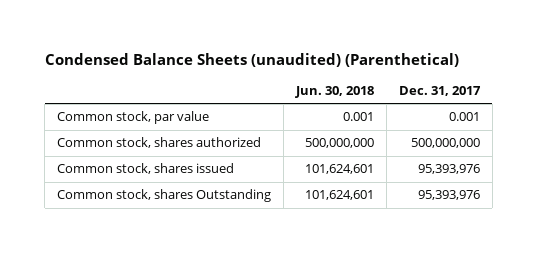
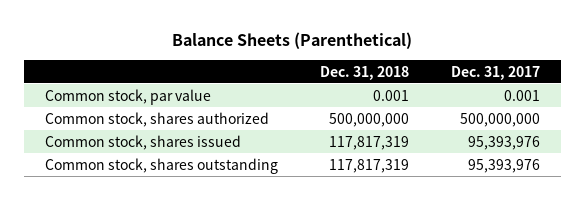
- Condensed Balance Sheets (unaudited) (Parenthetical)
+ Balance Sheets (Parenthetical)
- | Jun. 30, 2018 | Dec. 31, 2017
+ | Dec. 31, 2018 | Dec. 31, 2017
- Common stock, shares Outstanding | 101,624,601 | 95,393,976
+ Common stock, shares outstanding | 117,817,319 | 95,393,976

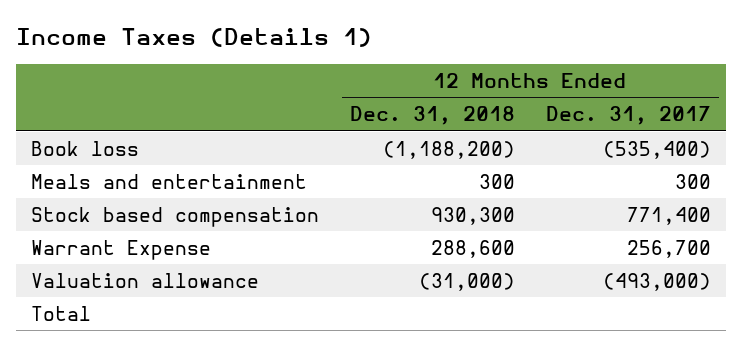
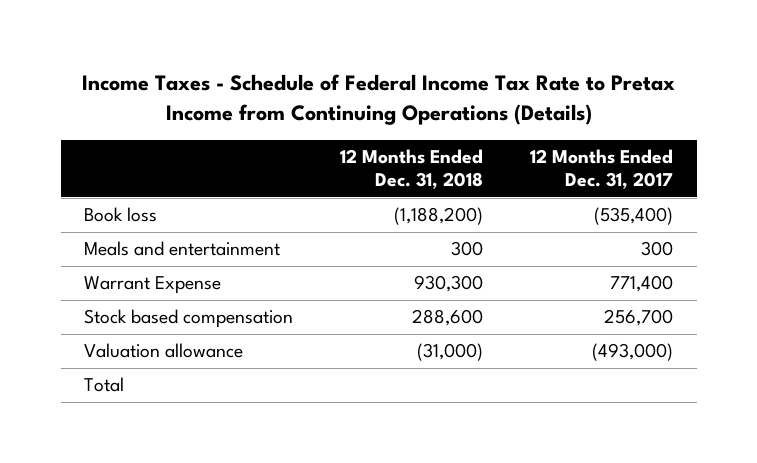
- Income Taxes (Details 1)
+ Income Taxes - Schedule of Federal Income Tax Rate to Pretax Income from Continuing Operations (Details)
- Stock based compensation | 930,300 | 771,400
- Warrant Expense | 288,600 | 256,700
+ Warrant Expense | 930,300 | 771,400
+ Stock based compensation | 288,600 | 256,700

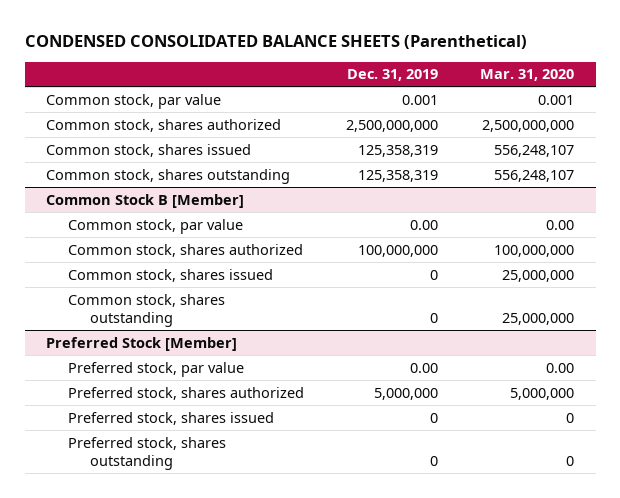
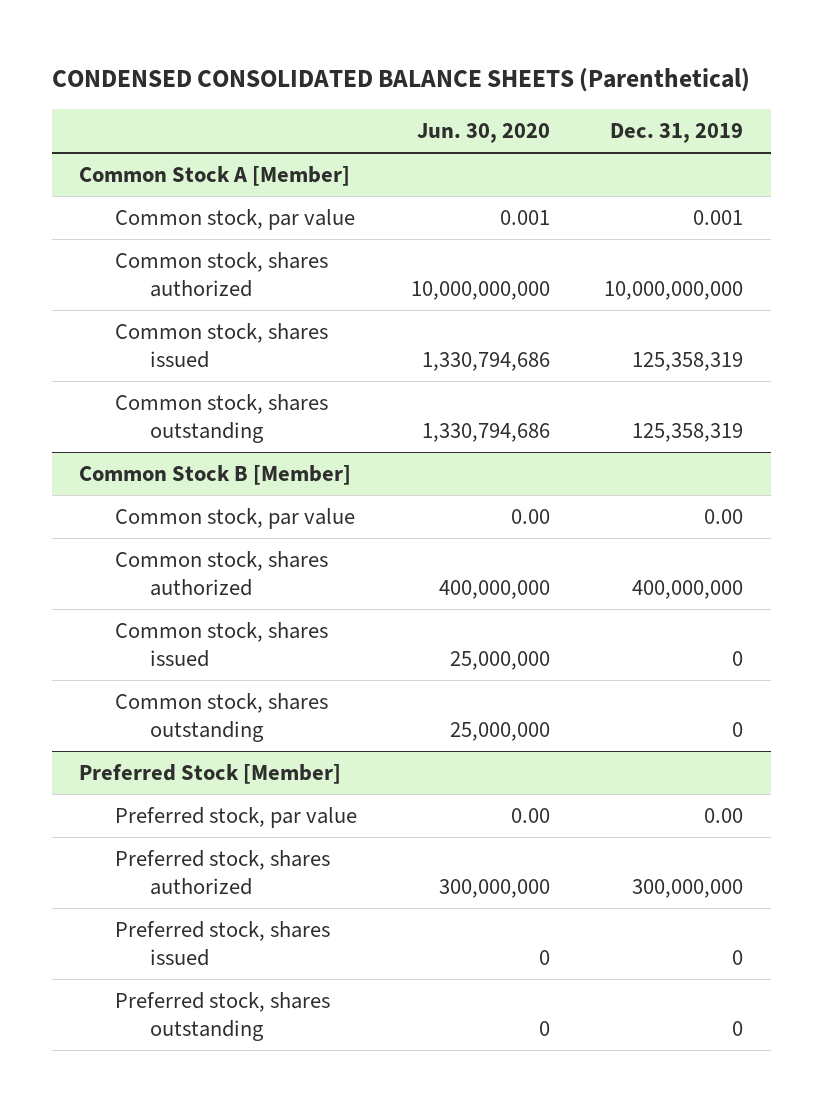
- | Dec. 31, 2019 | Mar. 31, 2020
+ | Jun. 30, 2020 | Dec. 31, 2019
+ Common Stock A [Member]
- Common stock, shares authorized | 2,500,000,000 | 2,500,000,000
+ Common stock, shares authorized | 10,000,000,000 | 10,000,000,000
@ Common Stock B [Member]
- Common stock, shares authorized | 100,000,000 | 100,000,000
+ Common stock, shares authorized | 400,000,000 | 400,000,000
@ Preferred Stock [Member]
- Preferred stock, shares authorized | 5,000,000 | 5,000,000
+ Preferred stock, shares authorized | 300,000,000 | 300,000,000

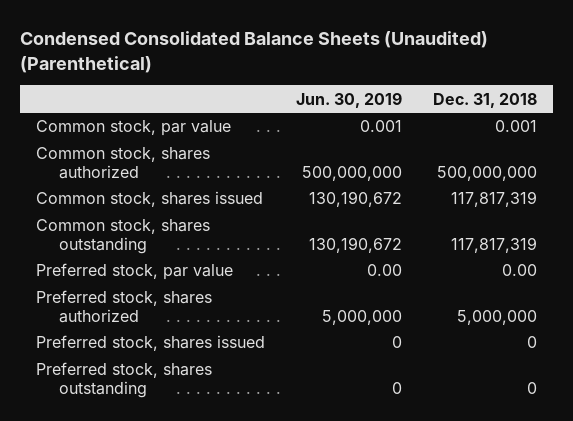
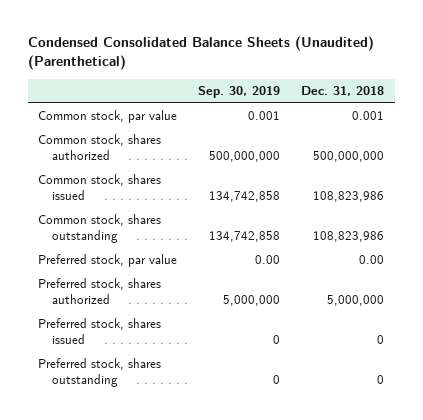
- | Jun. 30, 2019 | Dec. 31, 2018
+ | Sep. 30, 2019 | Dec. 31, 2018
- Common stock, shares issued | 130,190,672 | 117,817,319
- Common stock, shares outstanding | 130,190,672 | 117,817,319
+ Common stock, shares issued | 134,742,858 | 108,823,986
+ Common stock, shares outstanding | 134,742,858 | 108,823,986

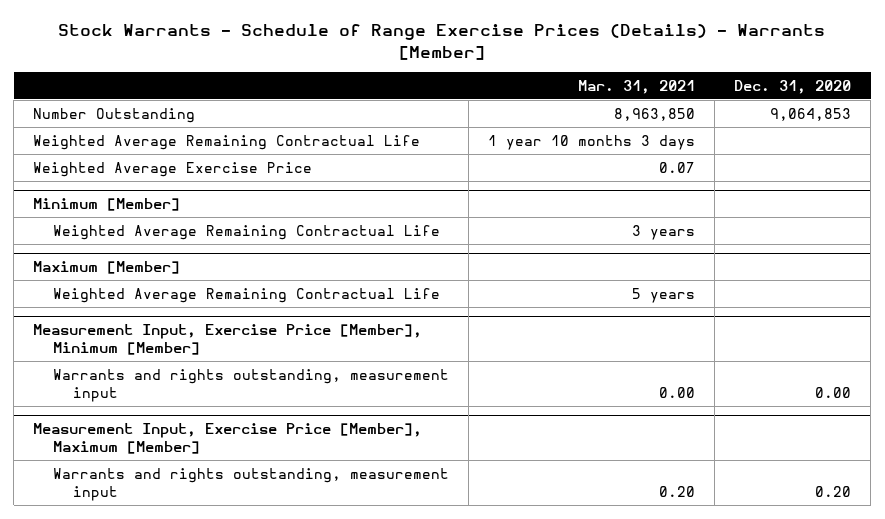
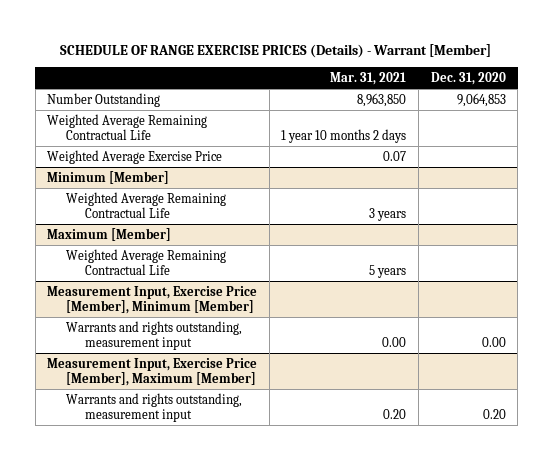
- Stock Warrants - Schedule of Range Exercise Prices (Details) - Warrants [Member]
+ SCHEDULE OF RANGE EXERCISE PRICES (Details) - Warrant [Member]
- Weighted Average Remaining Contractual Life | 1 year 10 months 3 days |
+ Weighted Average Remaining Contractual Life | 1 year 10 months 2 days |

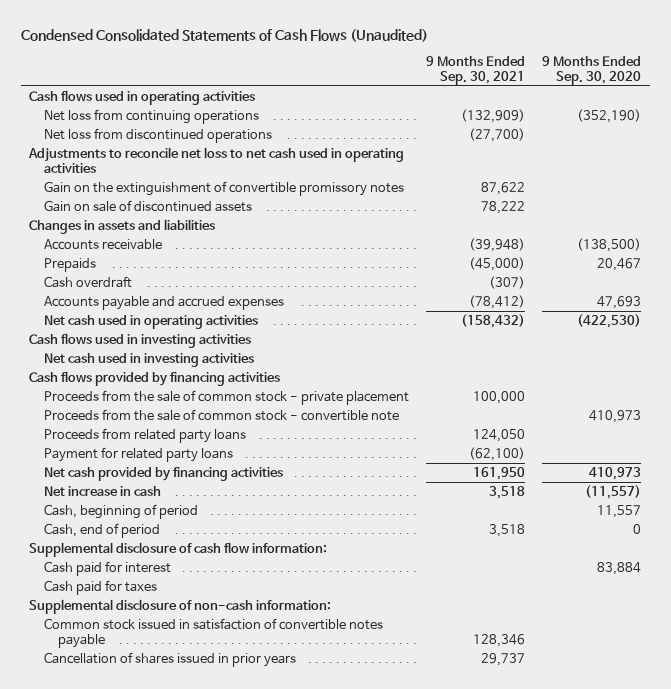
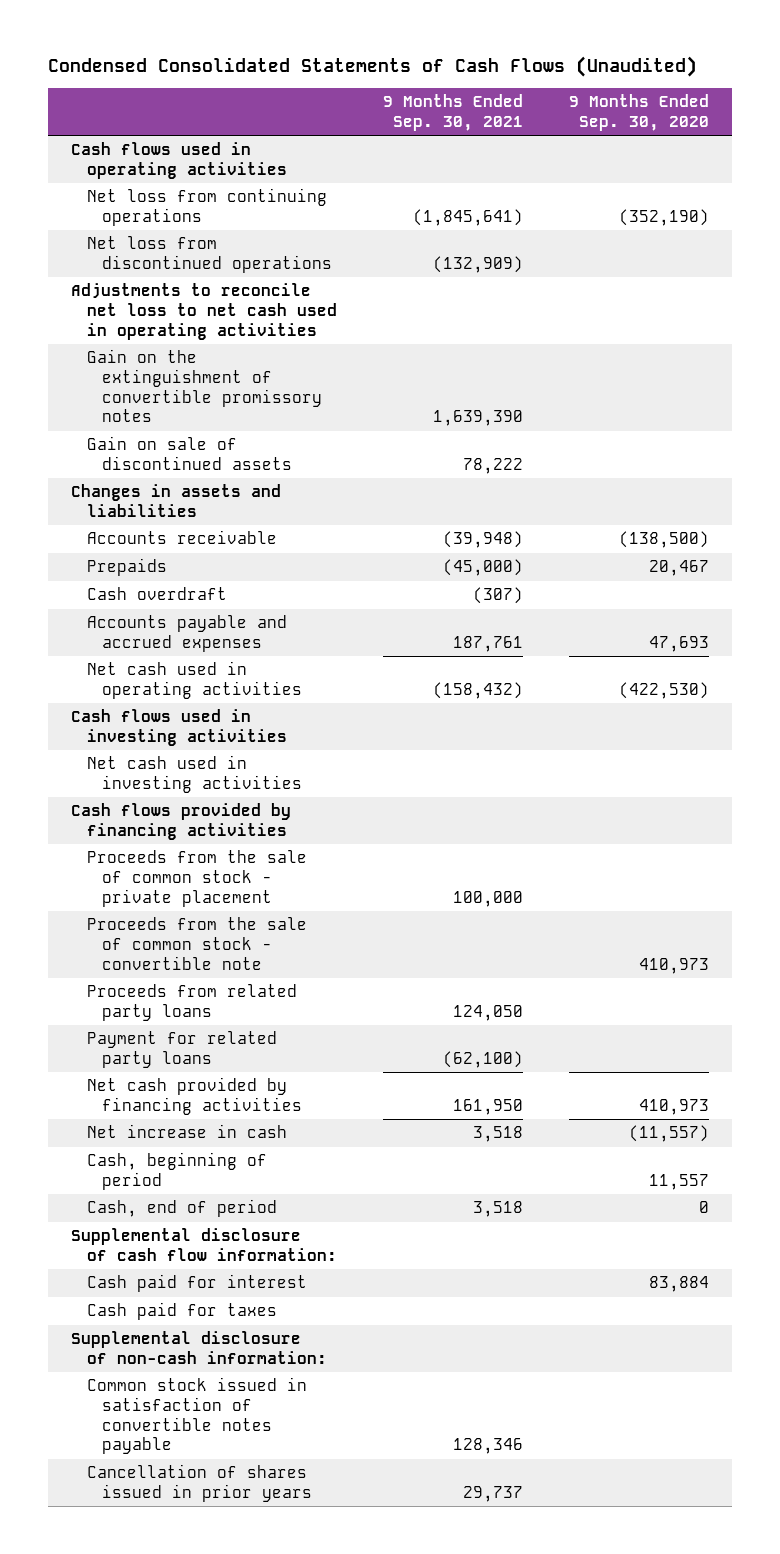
- Net loss from continuing operations | (132,909) | (352,190)
- Net loss from discontinued operations | (27,700) |
+ Net loss from continuing operations | (1,845,641) | (352,190)
+ Net loss from discontinued operations | (132,909) |
- Gain on the extinguishment of convertible promissory notes | 87,622 |
+ Gain on the extinguishment of convertible promissory notes | 1,639,390 |
- Accounts payable and accrued expenses | (78,412) | 47,693
+ Accounts payable and accrued expenses | 187,761 | 47,693

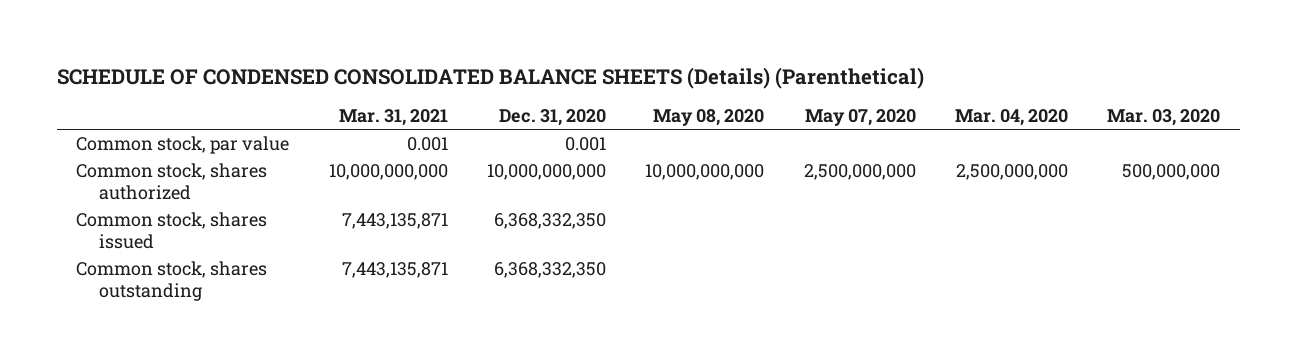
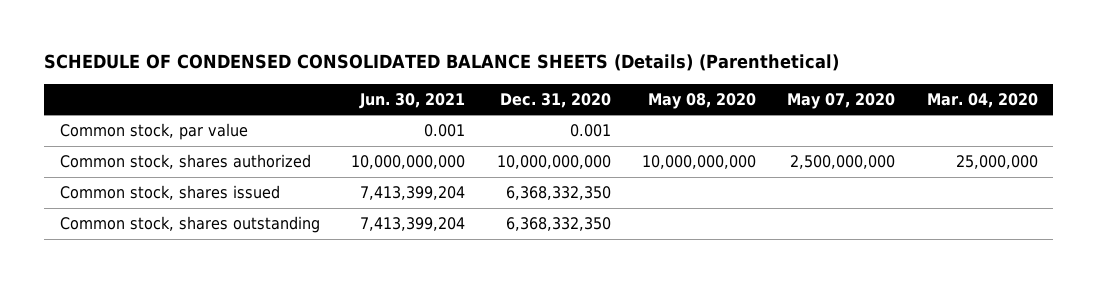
- | Mar. 31, 2021 | Dec. 31, 2020 | May 08, 2020 | May 07, 2020 | Mar. 04, 2020 | Mar. 03, 2020
+ | Jun. 30, 2021 | Dec. 31, 2020 | May 08, 2020 | May 07, 2020 | Mar. 04, 2020
- Common stock, shares authorized | 10,000,000,000 | 10,000,000,000 | 10,000,000,000 | 2,500,000,000 | 2,500,000,000 | 500,000,000
+ Common stock, shares authorized | 10,000,000,000 | 10,000,000,000 | 10,000,000,000 | 2,500,000,000 | 25,000,000

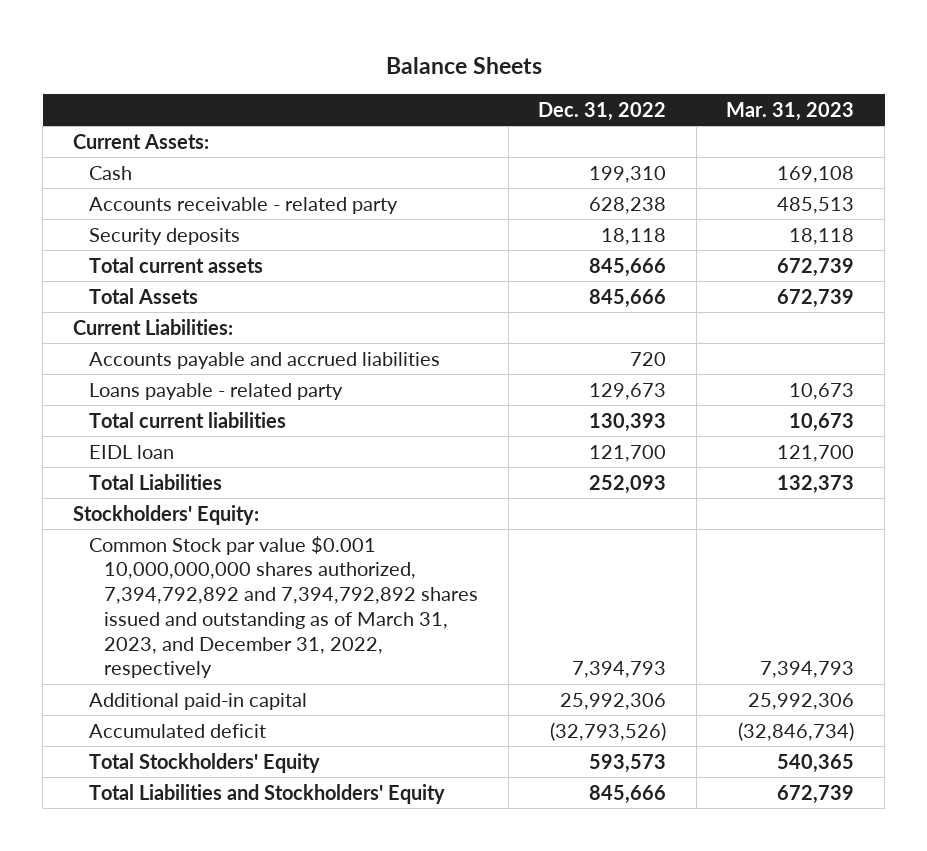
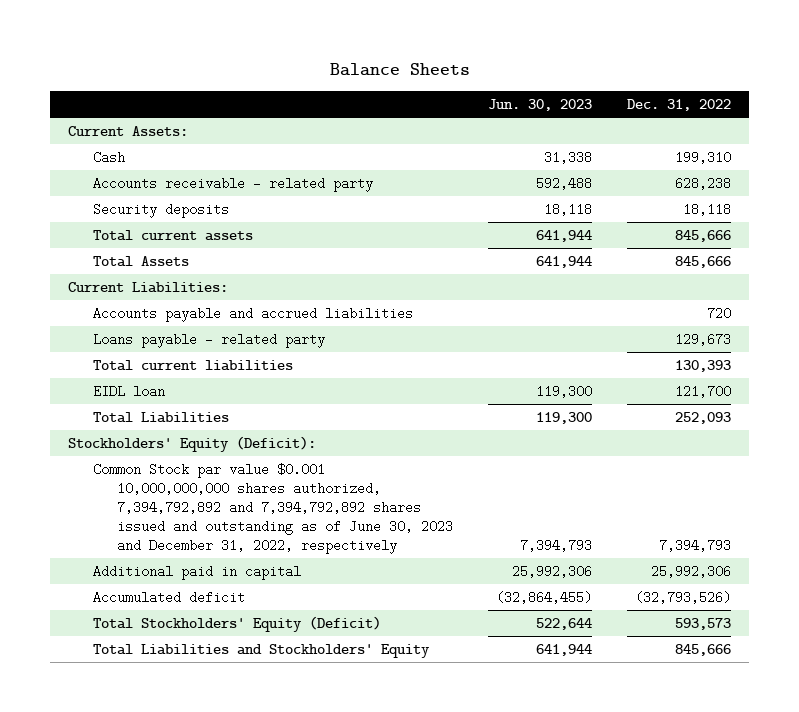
- | Dec. 31, 2022 | Mar. 31, 2023
+ | Jun. 30, 2023 | Dec. 31, 2022
- Stockholders' Equity:
- Common Stock par value $0.001 10,000,000,000 shares authorized, 7,394,792,892 and 7,394,792,892 shares issued and outstanding as of March 31, 2023, and December 31, 2022, respectively | 7,394,793 | 7,394,793
- Additional paid-in capital | 25,992,306 | 25,992,306
+ Stockholders' Equity (Deficit):
+ Common Stock par value $0.001 10,000,000,000 shares authorized, 7,394,792,892 and 7,394,792,892 shares issued and outstanding as of June 30, 2023 and December 31, 2022, respectively | 7,394,793 | 7,394,793
+ Additional paid in capital | 25,992,306 | 25,992,306
- Total Stockholders' Equity | 593,573 | 540,365
+ Total Stockholders' Equity (Deficit) | 522,644 | 593,573

